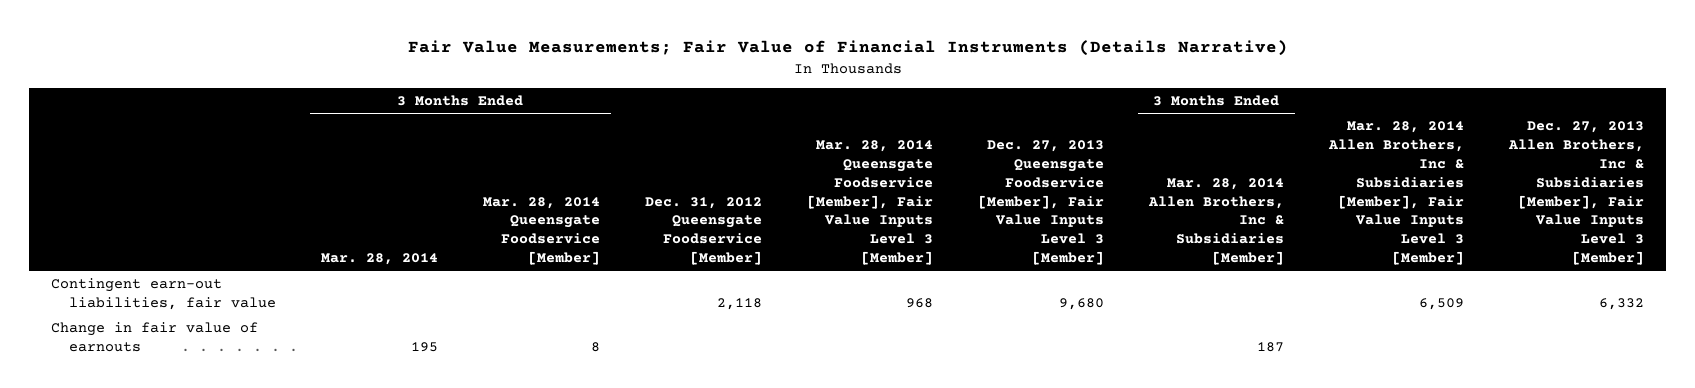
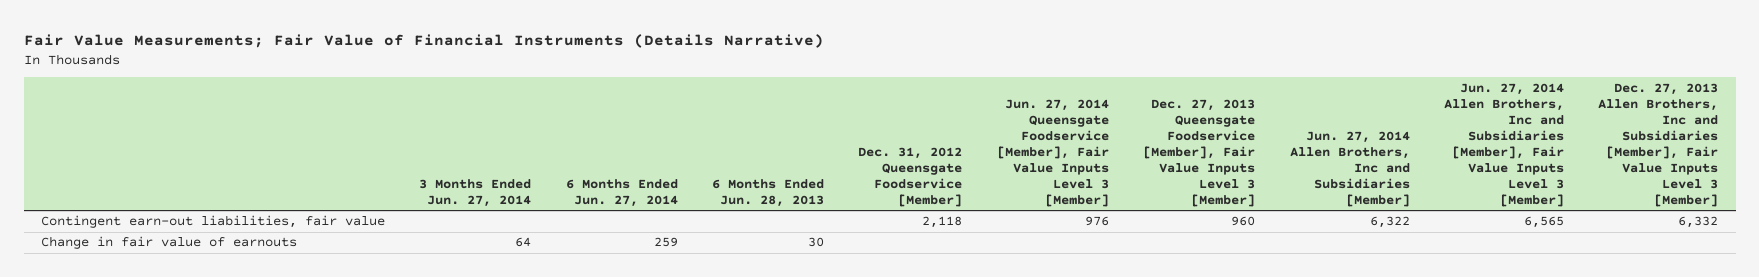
- | 3 Months Ended Mar. 28, 2014 | 3 Months Ended Mar. 28, 2014 Queensgate Foodservice [Member] | Dec. 31, 2012 Queensgate Foodservice [Member] | Mar. 28, 2014 Queensgate Foodservice [Member], Fair Value Inputs Level 3 [Member] | Dec. 27, 2013 Queensgate Foodservice [Member], Fair Value Inputs Level 3 [Member] | 3 Months Ended Mar. 28, 2014 Allen Brothers, Inc & Subsidiaries [Member] | Mar. 28, 2014 Allen Brothers, Inc & Subsidiaries [Member], Fair Value Inputs Level 3 [Member] | Dec. 27, 2013 Allen Brothers, Inc & Subsidiaries [Member], Fair Value Inputs Level 3 [Member]
+ | 3 Months Ended Jun. 27, 2014 | 6 Months Ended Jun. 27, 2014 | 6 Months Ended Jun. 28, 2013 | Dec. 31, 2012 Queensgate Foodservice [Member] | Jun. 27, 2014 Queensgate Foodservice [Member], Fair Value Inputs Level 3 [Member] | Dec. 27, 2013 Queensgate Foodservice [Member], Fair Value Inputs Level 3 [Member] | Jun. 27, 2014 Allen Brothers, Inc and Subsidiaries [Member] | Jun. 27, 2014 Allen Brothers, Inc and Subsidiaries [Member], Fair Value Inputs Level 3 [Member] | Dec. 27, 2013 Allen Brothers, Inc and Subsidiaries [Member], Fair Value Inputs Level 3 [Member]
- Contingent earn-out liabilities, fair value | | | 2,118 | 968 | 9,680 | | 6,509 | 6,332
+ Contingent earn-out liabilities, fair value | | | | 2,118 | 976 | 960 | 6,322 | 6,565 | 6,332

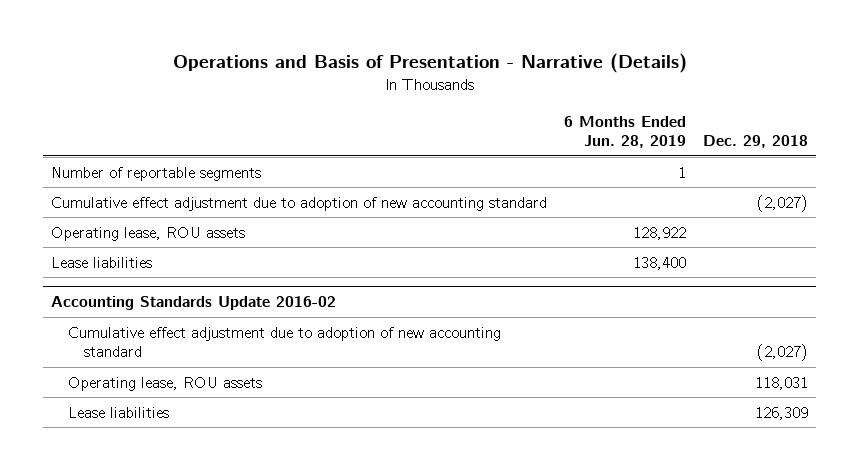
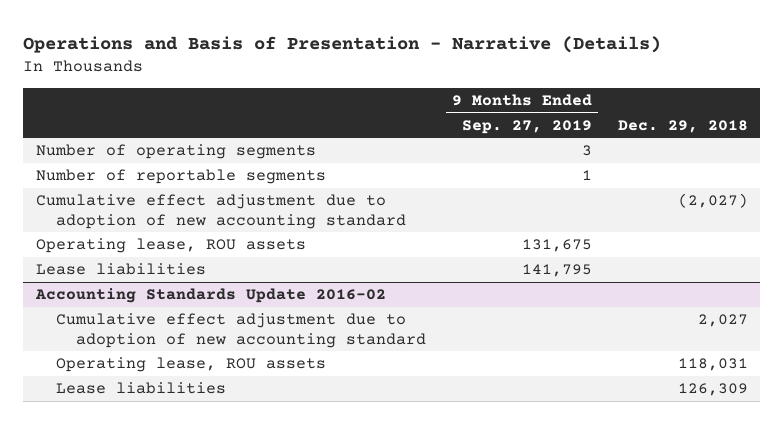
- | 6 Months Ended Jun. 28, 2019 | Dec. 29, 2018
+ | 9 Months Ended Sep. 27, 2019 | Dec. 29, 2018
+ Number of operating segments | 3 |
@ Accounting Standards Update 2016-02
- Cumulative effect adjustment due to adoption of new accounting standard | | (2,027)
+ Cumulative effect adjustment due to adoption of new accounting standard | | 2,027

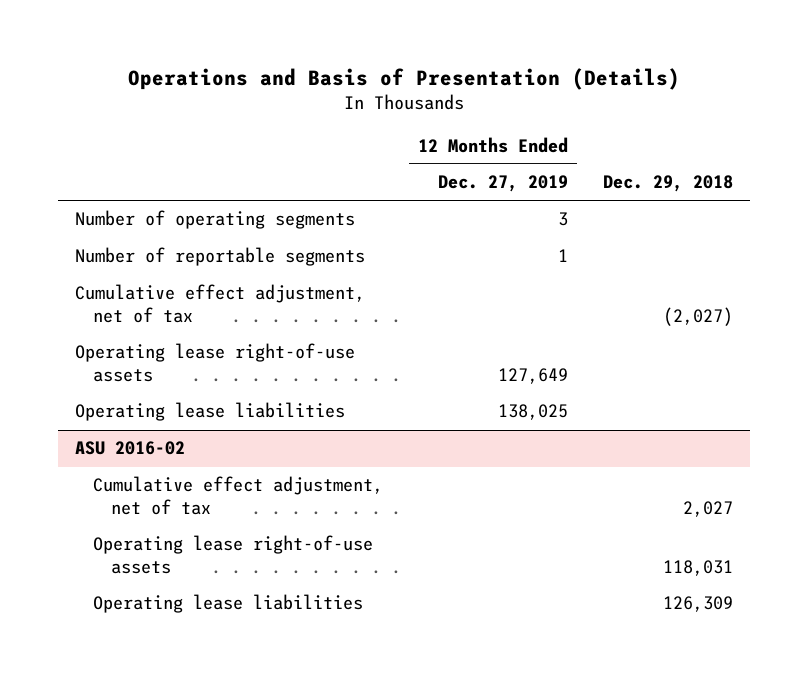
- Operations and Basis of Presentation - Narrative (Details)
+ Operations and Basis of Presentation (Details)
- | 9 Months Ended Sep. 27, 2019 | Dec. 29, 2018
+ | 12 Months Ended Dec. 27, 2019 | Dec. 29, 2018
- Cumulative effect adjustment due to adoption of new accounting standard | | (2,027)
- Operating lease, ROU assets | 131,675 |
- Lease liabilities | 141,795 |
- Accounting Standards Update 2016-02
- Cumulative effect adjustment due to adoption of new accounting standard | | 2,027
- Operating lease, ROU assets | | 118,031
- Lease liabilities | | 126,309
+ Cumulative effect adjustment, net of tax | | (2,027)
+ Operating lease right-of-use assets | 127,649 |
+ Operating lease liabilities | 138,025 |
+ ASU 2016-02
+ Cumulative effect adjustment, net of tax | | 2,027
+ Operating lease right-of-use assets | | 118,031
+ Operating lease liabilities | | 126,309

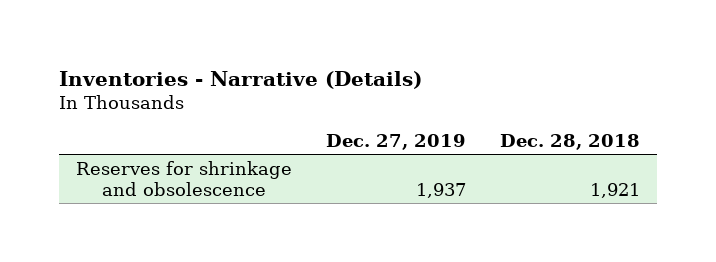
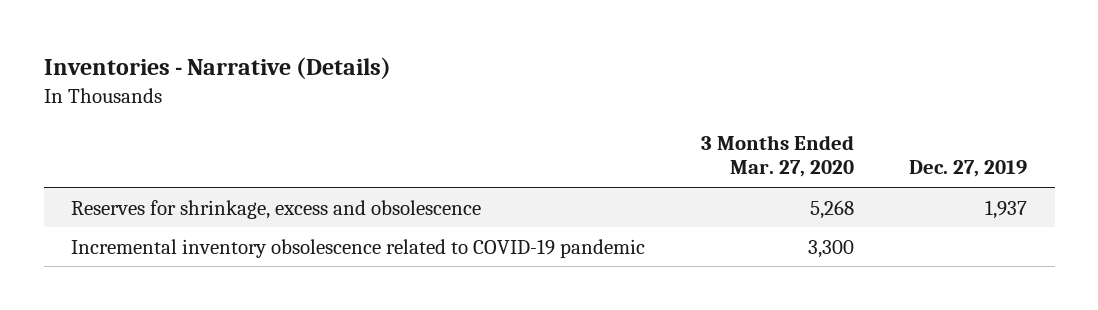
- | Dec. 27, 2019 | Dec. 28, 2018
+ | 3 Months Ended Mar. 27, 2020 | Dec. 27, 2019
- Reserves for shrinkage and obsolescence | 1,937 | 1,921
+ Reserves for shrinkage, excess and obsolescence | 5,268 | 1,937
+ Incremental inventory obsolescence related to COVID-19 pandemic | 3,300 |

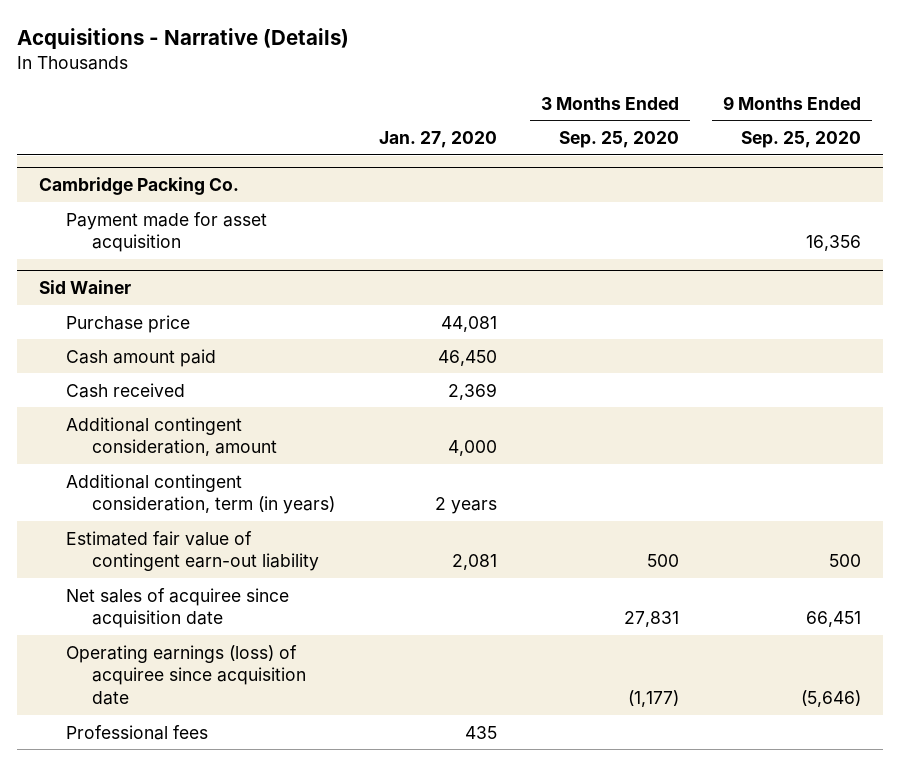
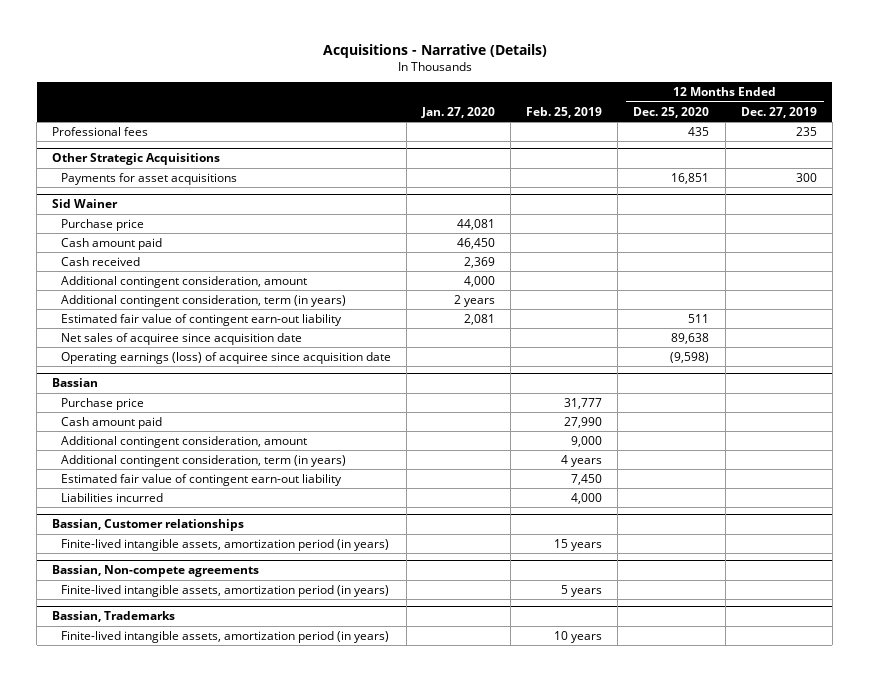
- | Jan. 27, 2020 | 3 Months Ended Sep. 25, 2020 | 9 Months Ended Sep. 25, 2020
+ | Jan. 27, 2020 | Feb. 25, 2019 | 12 Months Ended Dec. 25, 2020 | 12 Months Ended Dec. 27, 2019
- Cambridge Packing Co.
- Payment made for asset acquisition | | | 16,356
+ Professional fees | | | 435 | 235
+ Other Strategic Acquisitions
+ Payments for asset acquisitions | | | 16,851 | 300
@ Sid Wainer
- Professional fees | 435 | |
+ Bassian
+ Purchase price | | 31,777 | |
+ Cash amount paid | | 27,990 | |
+ Additional contingent consideration, amount | | 9,000 | |
+ Additional contingent consideration, term (in years) | | 4 years | |
+ Estimated fair value of contingent earn-out liability | | 7,450 | |
+ Liabilities incurred | | 4,000 | |
+ Bassian, Customer relationships
+ Finite-lived intangible assets, amortization period (in years) | | 15 years | |
+ Bassian, Non-compete agreements
+ Finite-lived intangible assets, amortization period (in years) | | 5 years | |
+ Bassian, Trademarks
+ Finite-lived intangible assets, amortization period (in years) | | 10 years | |

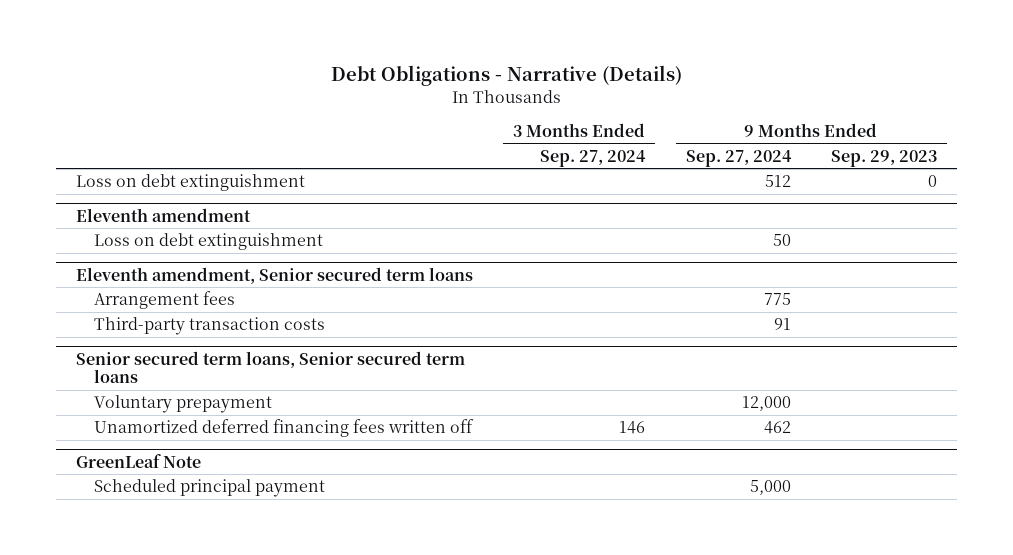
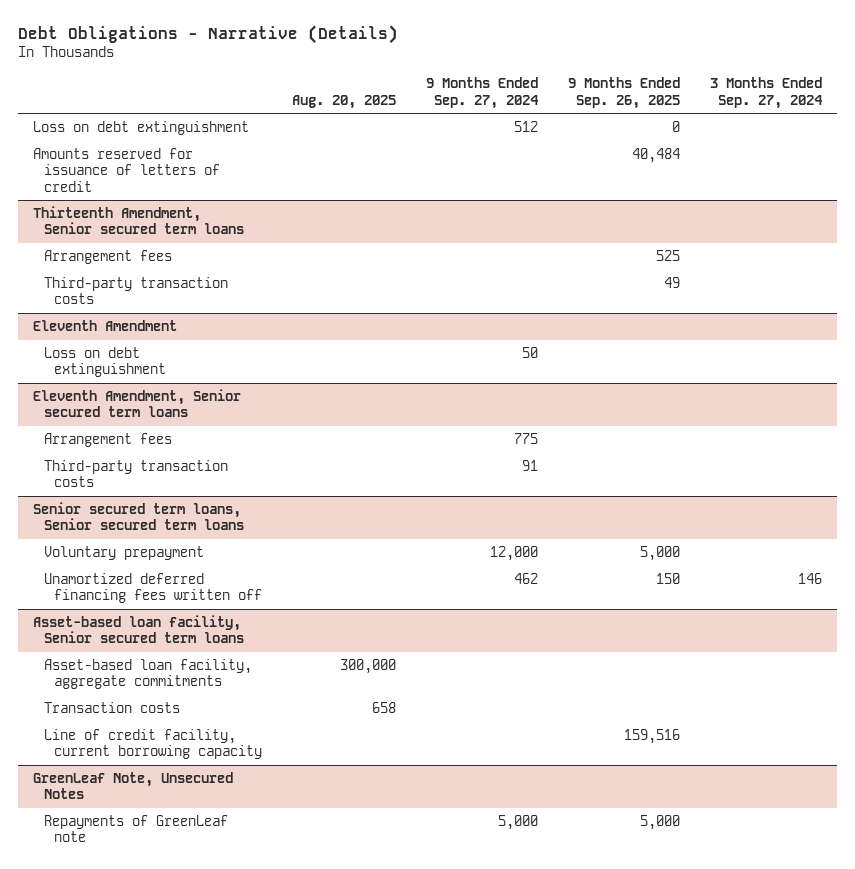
- | 3 Months Ended Sep. 27, 2024 | 9 Months Ended Sep. 27, 2024 | 9 Months Ended Sep. 29, 2023
+ | Aug. 20, 2025 | 9 Months Ended Sep. 27, 2024 | 9 Months Ended Sep. 26, 2025 | 3 Months Ended Sep. 27, 2024
- Eleventh amendment
+ Amounts reserved for issuance of letters of credit | | | 40,484 |
+ Thirteenth Amendment, Senior secured term loans
+ Arrangement fees | | | 525 |
+ Third-party transaction costs | | | 49 |
+ Eleventh Amendment
- Eleventh amendment, Senior secured term loans
+ Eleventh Amendment, Senior secured term loans
- GreenLeaf Note
- Scheduled principal payment | | 5,000 |
+ Asset-based loan facility, Senior secured term loans
+ Asset-based loan facility, aggregate commitments | 300,000 | | |
+ Transaction costs | 658 | | |
+ Line of credit facility, current borrowing capacity | | | 159,516 |
+ GreenLeaf Note, Unsecured Notes
+ Repayments of GreenLeaf note | | 5,000 | 5,000 |

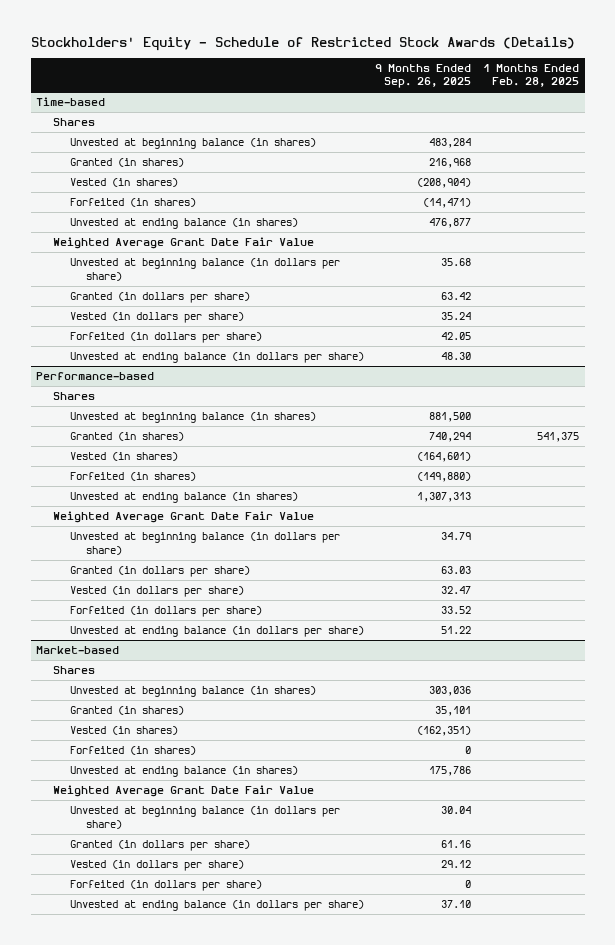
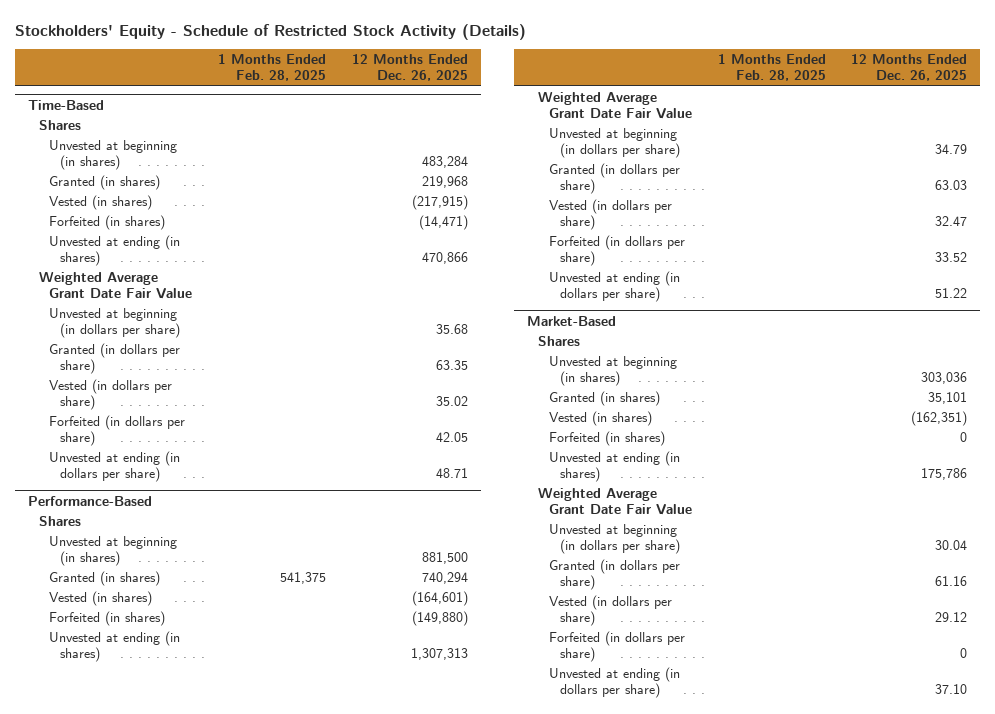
- Stockholders' Equity - Schedule of Restricted Stock Awards (Details)
+ Stockholders' Equity - Schedule of Restricted Stock Activity (Details)
- | 9 Months Ended Sep. 26, 2025 | 1 Months Ended Feb. 28, 2025
+ | 1 Months Ended Feb. 28, 2025 | 12 Months Ended Dec. 26, 2025
- Time-based
+ Time-Based
- Unvested at beginning balance (in shares) | 483,284 |
+ Unvested at beginning (in shares) | | 483,284
- Unvested at ending balance (in shares) | 476,877 |
+ Unvested at ending (in shares) | | 470,866
- Unvested at beginning balance (in dollars per share) | 35.68 |
+ Unvested at beginning (in dollars per share) | | 35.68
- Unvested at ending balance (in dollars per share) | 48.30 |
- Performance-based
+ Unvested at ending (in dollars per share) | | 48.71
+ Performance-Based
- Unvested at beginning balance (in shares) | 881,500 |
+ Unvested at beginning (in shares) | | 881,500
- Unvested at ending balance (in shares) | 1,307,313 |
+ Unvested at ending (in shares) | | 1,307,313
- Unvested at beginning balance (in dollars per share) | 34.79 |
+ Unvested at beginning (in dollars per share) | | 34.79
- Unvested at ending balance (in dollars per share) | 51.22 |
- Market-based
+ Unvested at ending (in dollars per share) | | 51.22
+ Market-Based
- Unvested at beginning balance (in shares) | 303,036 |
+ Unvested at beginning (in shares) | | 303,036
- Unvested at ending balance (in shares) | 175,786 |
+ Unvested at ending (in shares) | | 175,786
- Unvested at beginning balance (in dollars per share) | 30.04 |
+ Unvested at beginning (in dollars per share) | | 30.04
- Unvested at ending balance (in dollars per share) | 37.10 |
+ Unvested at ending (in dollars per share) | | 37.10

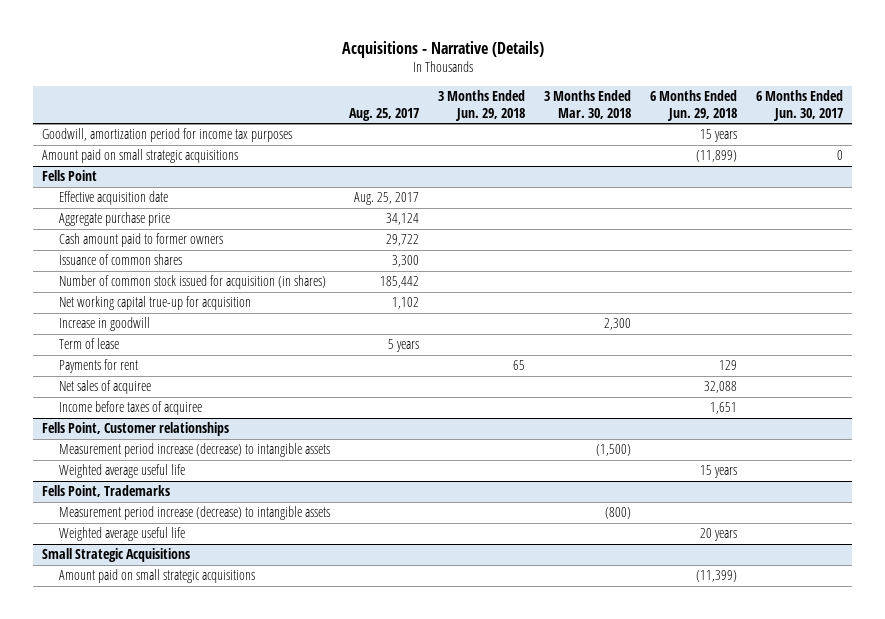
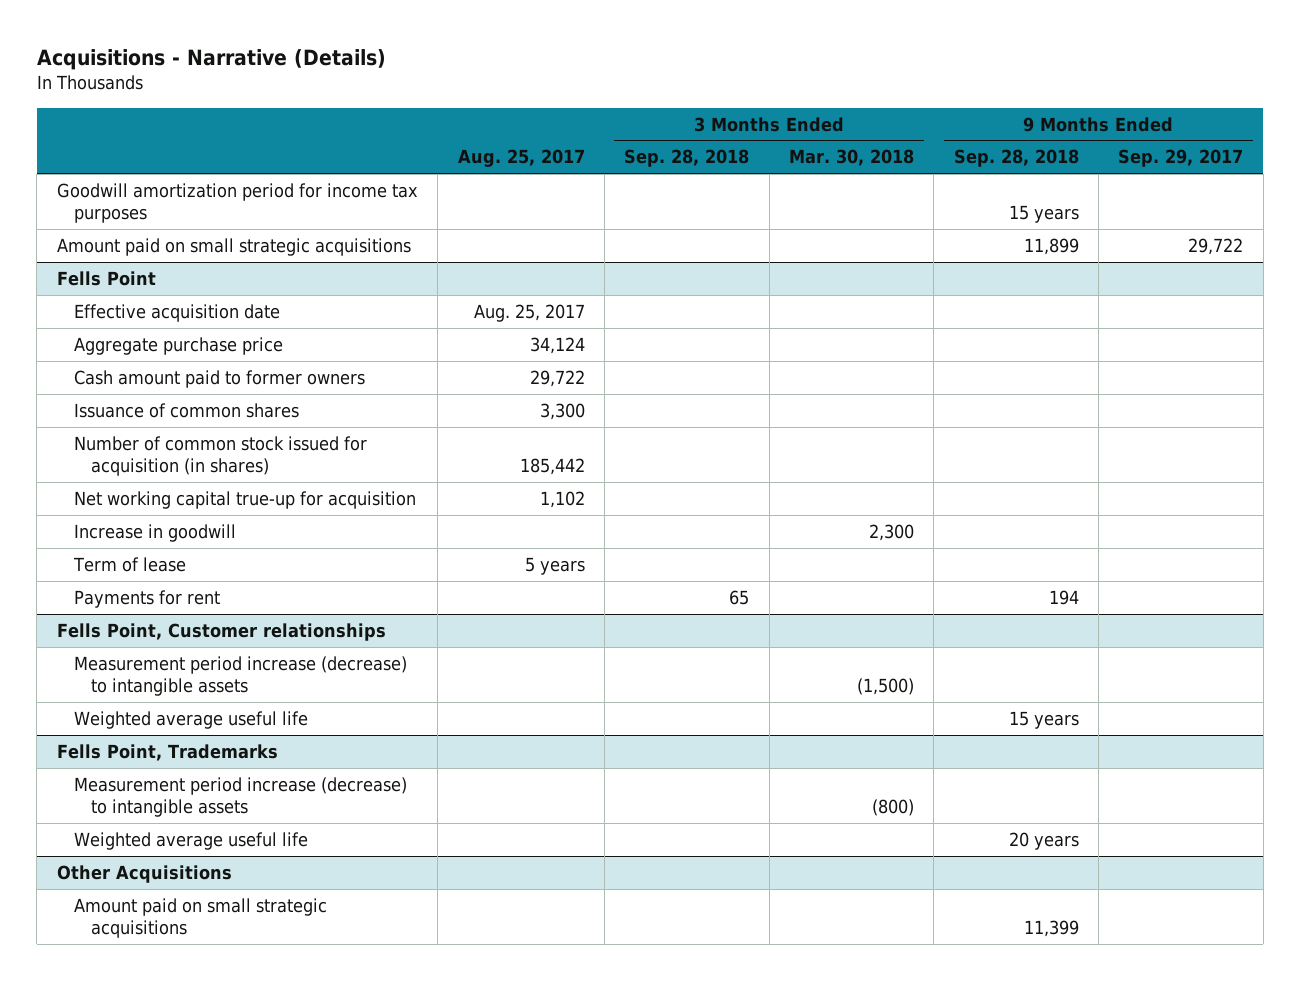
- | Aug. 25, 2017 | 3 Months Ended Jun. 29, 2018 | 3 Months Ended Mar. 30, 2018 | 6 Months Ended Jun. 29, 2018 | 6 Months Ended Jun. 30, 2017
+ | Aug. 25, 2017 | 3 Months Ended Sep. 28, 2018 | 3 Months Ended Mar. 30, 2018 | 9 Months Ended Sep. 28, 2018 | 9 Months Ended Sep. 29, 2017
- Goodwill, amortization period for income tax purposes | | | | 15 years |
+ Goodwill amortization period for income tax purposes | | | | 15 years |
@ Fells Point
- Net sales of acquiree | | | | 32,088 |
- Income before taxes of acquiree | | | | 1,651 |
- Small Strategic Acquisitions
+ Other Acquisitions

